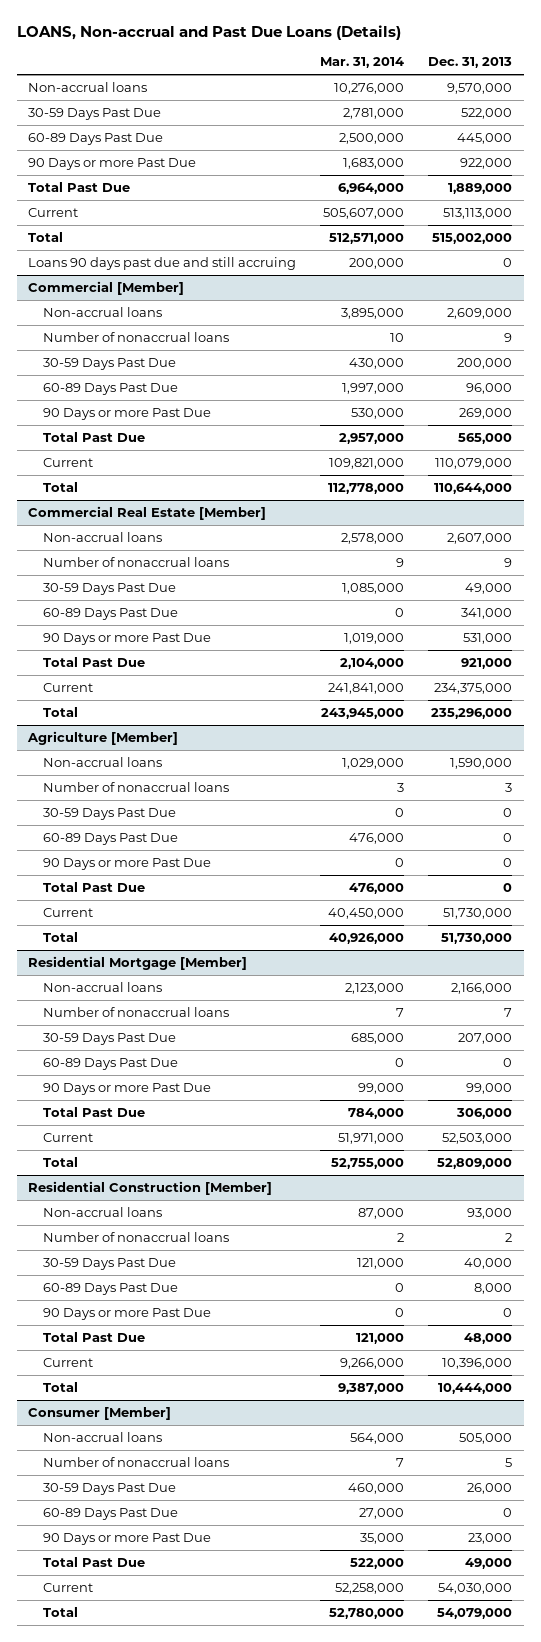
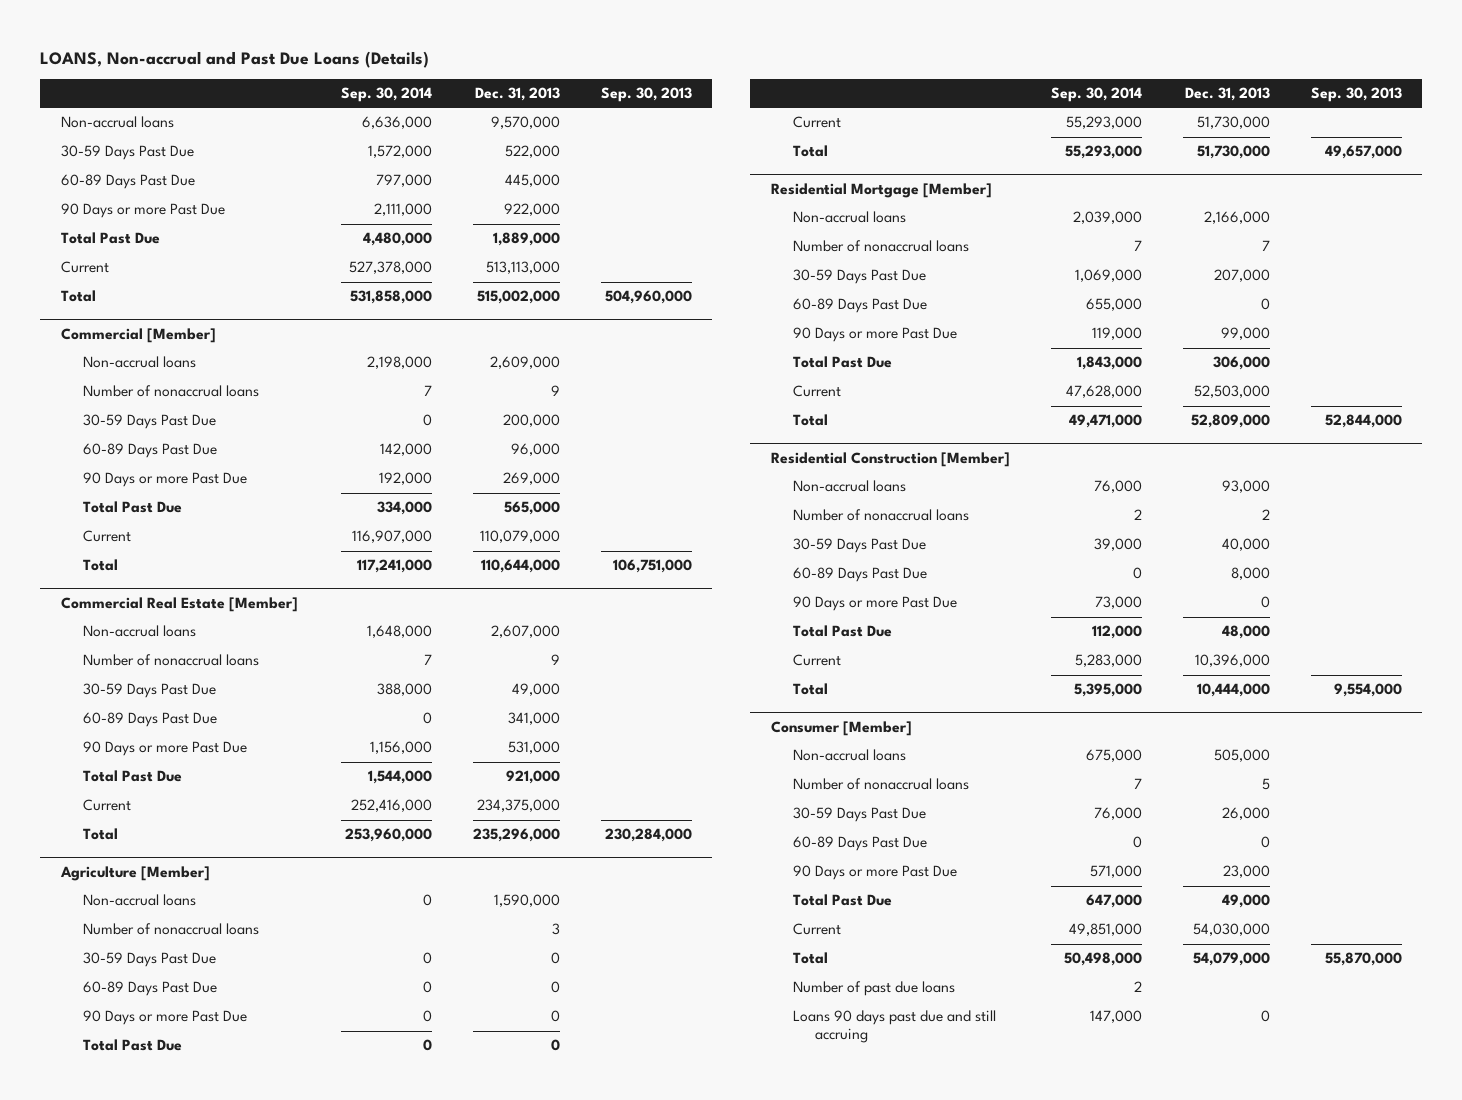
- | Mar. 31, 2014 | Dec. 31, 2013
+ | Sep. 30, 2014 | Dec. 31, 2013 | Sep. 30, 2013
- Loans 90 days past due and still accruing | 200,000 | 0
@ Consumer [Member]
+ Number of past due loans | 2 | |
+ Loans 90 days past due and still accruing | 147,000 | 0 |

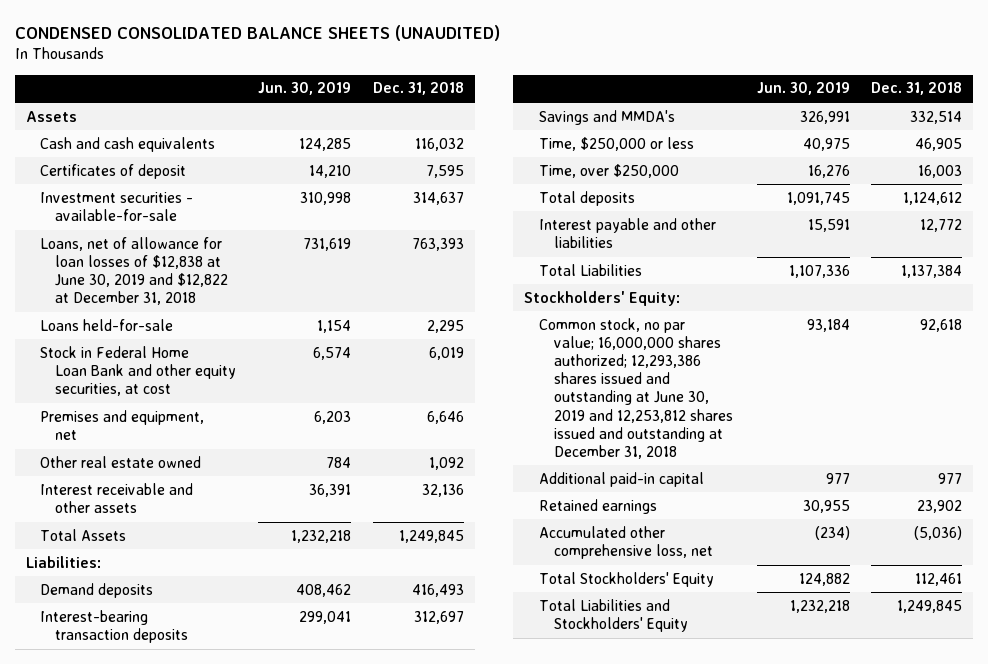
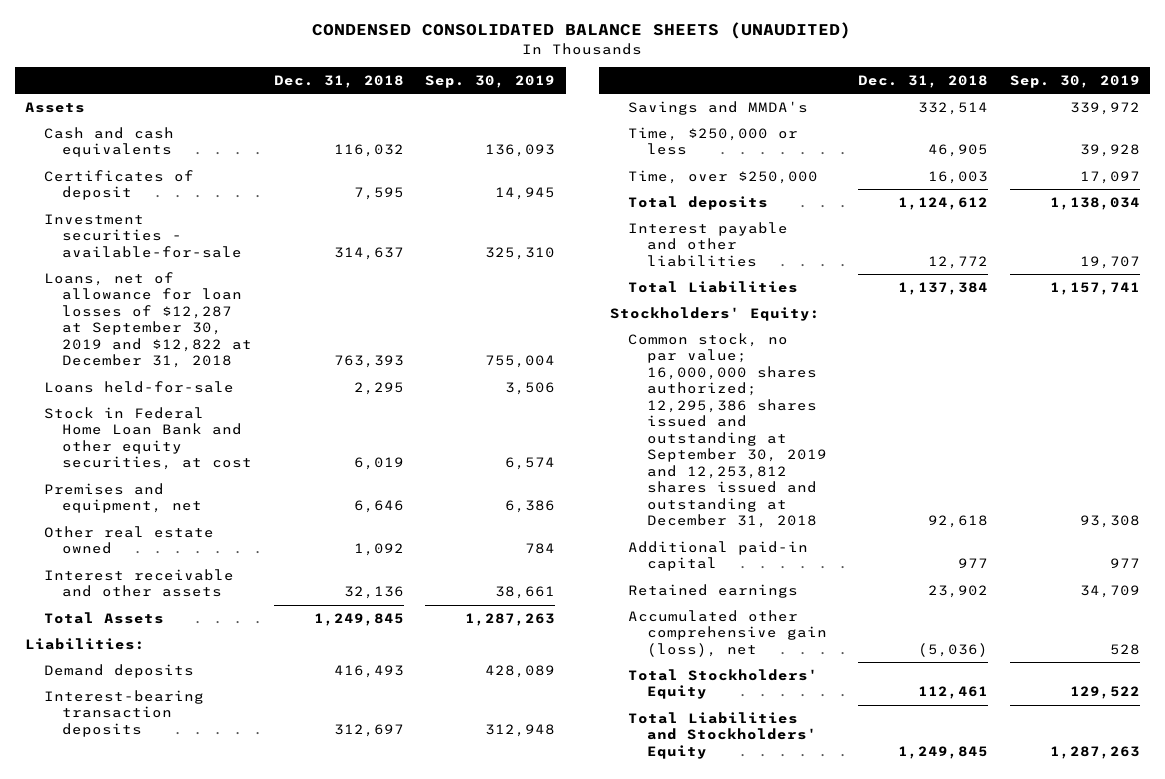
- | Jun. 30, 2019 | Dec. 31, 2018
+ | Dec. 31, 2018 | Sep. 30, 2019
- Loans, net of allowance for loan losses of $12,838 at June 30, 2019 and $12,822 at December 31, 2018 | 731,619 | 763,393
+ Loans, net of allowance for loan losses of $12,287 at September 30, 2019 and $12,822 at December 31, 2018 | 763,393 | 755,004
- Common stock, no par value; 16,000,000 shares authorized; 12,293,386 shares issued and outstanding at June 30, 2019 and 12,253,812 shares issued and outstanding at December 31, 2018 | 93,184 | 92,618
+ Common stock, no par value; 16,000,000 shares authorized; 12,295,386 shares issued and outstanding at September 30, 2019 and 12,253,812 shares issued and outstanding at December 31, 2018 | 92,618 | 93,308
- Accumulated other comprehensive loss, net | (234) | (5,036)
+ Accumulated other comprehensive gain (loss), net | (5,036) | 528

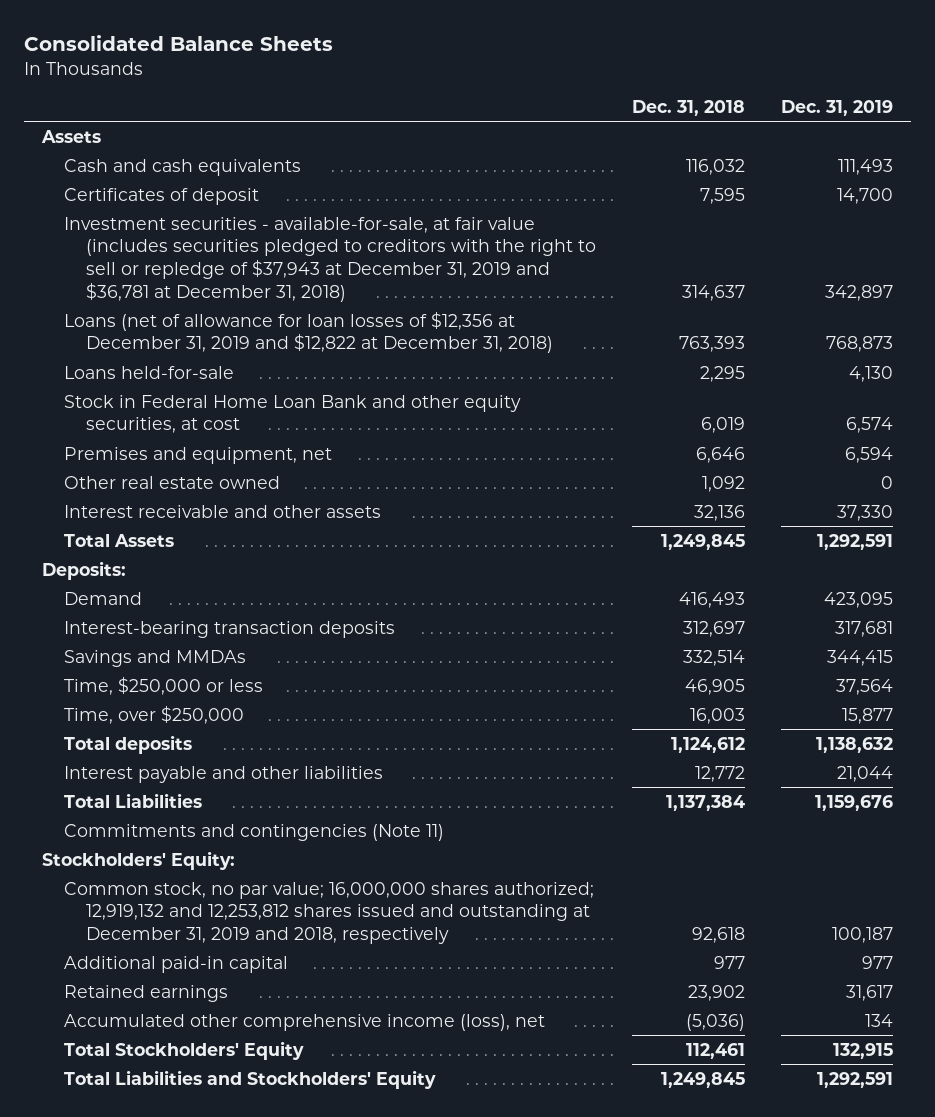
- CONDENSED CONSOLIDATED BALANCE SHEETS (UNAUDITED)
+ Consolidated Balance Sheets
- | Dec. 31, 2018 | Sep. 30, 2019
+ | Dec. 31, 2018 | Dec. 31, 2019
- Investment securities - available-for-sale | 314,637 | 325,310
- Loans, net of allowance for loan losses of $12,287 at September 30, 2019 and $12,822 at December 31, 2018 | 763,393 | 755,004
+ Investment securities - available-for-sale, at fair value (includes securities pledged to creditors with the right to sell or repledge of $37,943 at December 31, 2019 and $36,781 at December 31, 2018) | 314,637 | 342,897
+ Loans (net of allowance for loan losses of $12,356 at December 31, 2019 and $12,822 at December 31, 2018) | 763,393 | 768,873
- Liabilities:
- Demand deposits | 416,493 | 428,089
+ Deposits:
+ Demand | 416,493 | 423,095
- Savings and MMDA's | 332,514 | 339,972
+ Savings and MMDAs | 332,514 | 344,415
+ Commitments and contingencies (Note 11)
- Common stock, no par value; 16,000,000 shares authorized; 12,295,386 shares issued and outstanding at September 30, 2019 and 12,253,812 shares issued and outstanding at December 31, 2018 | 92,618 | 93,308
+ Common stock, no par value; 16,000,000 shares authorized; 12,919,132 and 12,253,812 shares issued and outstanding at December 31, 2019 and 2018, respectively | 92,618 | 100,187
- Accumulated other comprehensive gain (loss), net | (5,036) | 528
+ Accumulated other comprehensive income (loss), net | (5,036) | 134

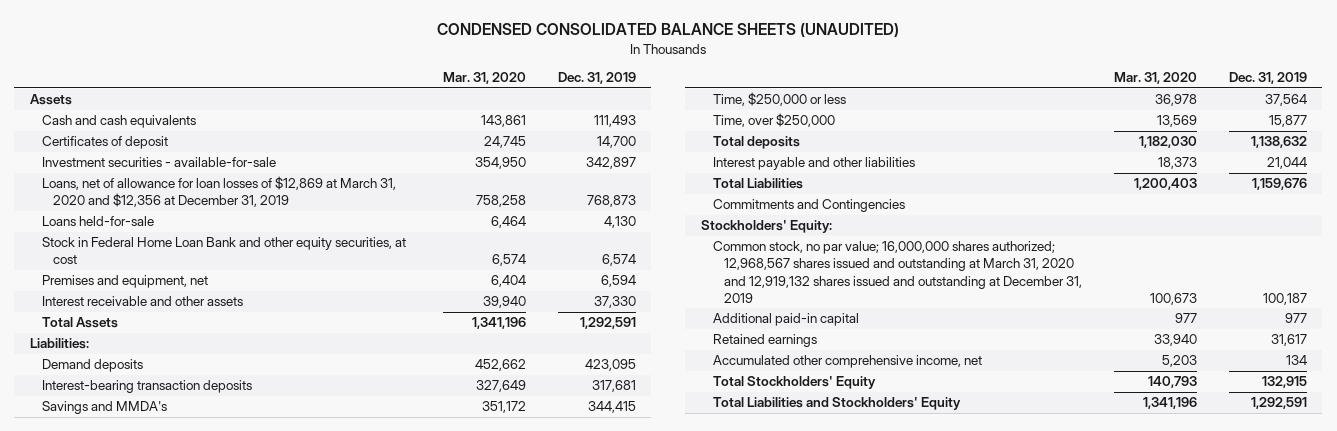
- Consolidated Balance Sheets
+ CONDENSED CONSOLIDATED BALANCE SHEETS (UNAUDITED)
- | Dec. 31, 2018 | Dec. 31, 2019
+ | Mar. 31, 2020 | Dec. 31, 2019
- Investment securities - available-for-sale, at fair value (includes securities pledged to creditors with the right to sell or repledge of $37,943 at December 31, 2019 and $36,781 at December 31, 2018) | 314,637 | 342,897
- Loans (net of allowance for loan losses of $12,356 at December 31, 2019 and $12,822 at December 31, 2018) | 763,393 | 768,873
+ Investment securities - available-for-sale | 354,950 | 342,897
+ Loans, net of allowance for loan losses of $12,869 at March 31, 2020 and $12,356 at December 31, 2019 | 758,258 | 768,873
- Other real estate owned | 1,092 | 0
- Deposits:
- Demand | 416,493 | 423,095
+ Liabilities:
+ Demand deposits | 452,662 | 423,095
- Savings and MMDAs | 332,514 | 344,415
+ Savings and MMDA's | 351,172 | 344,415
- Commitments and contingencies (Note 11)
+ Commitments and Contingencies
- Common stock, no par value; 16,000,000 shares authorized; 12,919,132 and 12,253,812 shares issued and outstanding at December 31, 2019 and 2018, respectively | 92,618 | 100,187
+ Common stock, no par value; 16,000,000 shares authorized; 12,968,567 shares issued and outstanding at March 31, 2020 and 12,919,132 shares issued and outstanding at December 31, 2019 | 100,673 | 100,187
- Accumulated other comprehensive income (loss), net | (5,036) | 134
+ Accumulated other comprehensive income, net | 5,203 | 134

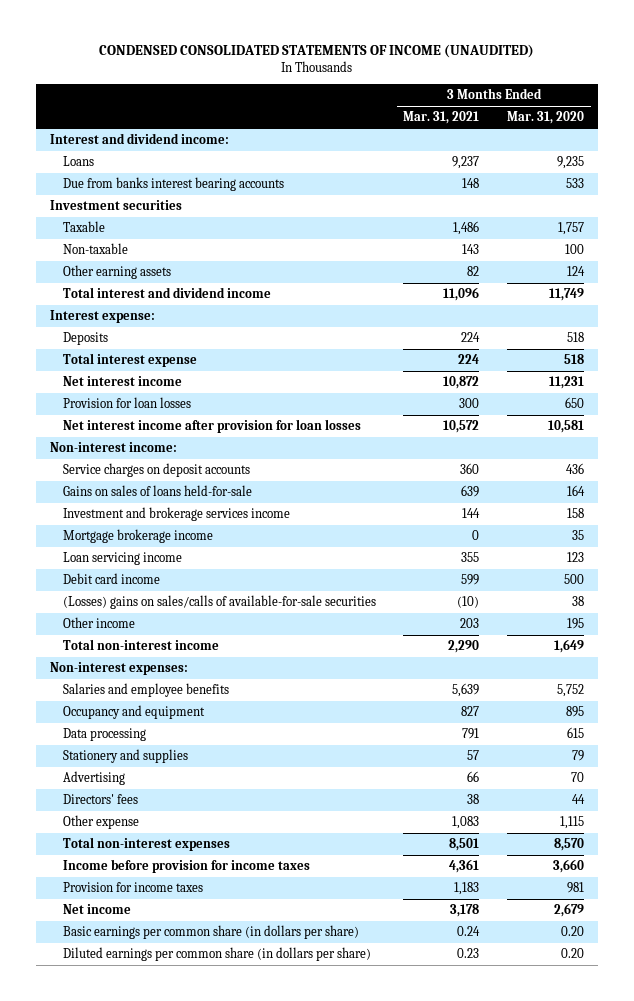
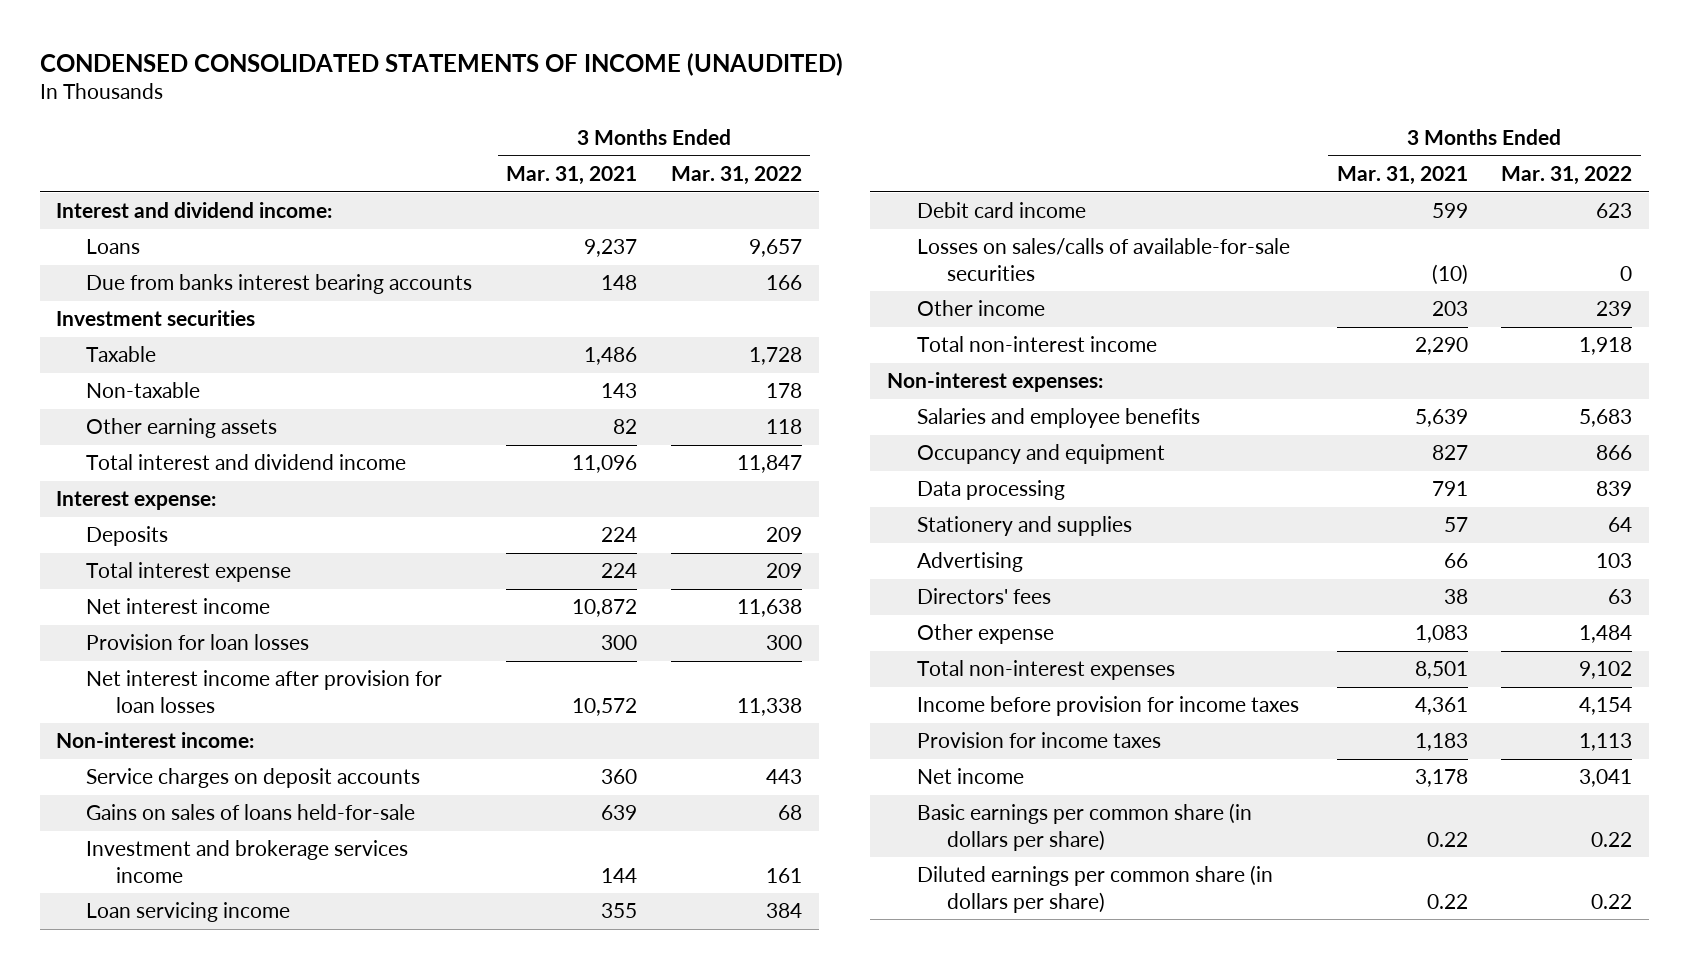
- | 3 Months Ended Mar. 31, 2021 | 3 Months Ended Mar. 31, 2020
+ | 3 Months Ended Mar. 31, 2021 | 3 Months Ended Mar. 31, 2022
- Mortgage brokerage income | 0 | 35
- (Losses) gains on sales/calls of available-for-sale securities | (10) | 38
+ Losses on sales/calls of available-for-sale securities | (10) | 0
- Basic earnings per common share (in dollars per share) | 0.24 | 0.20
- Diluted earnings per common share (in dollars per share) | 0.23 | 0.20
+ Basic earnings per common share (in dollars per share) | 0.22 | 0.22
+ Diluted earnings per common share (in dollars per share) | 0.22 | 0.22

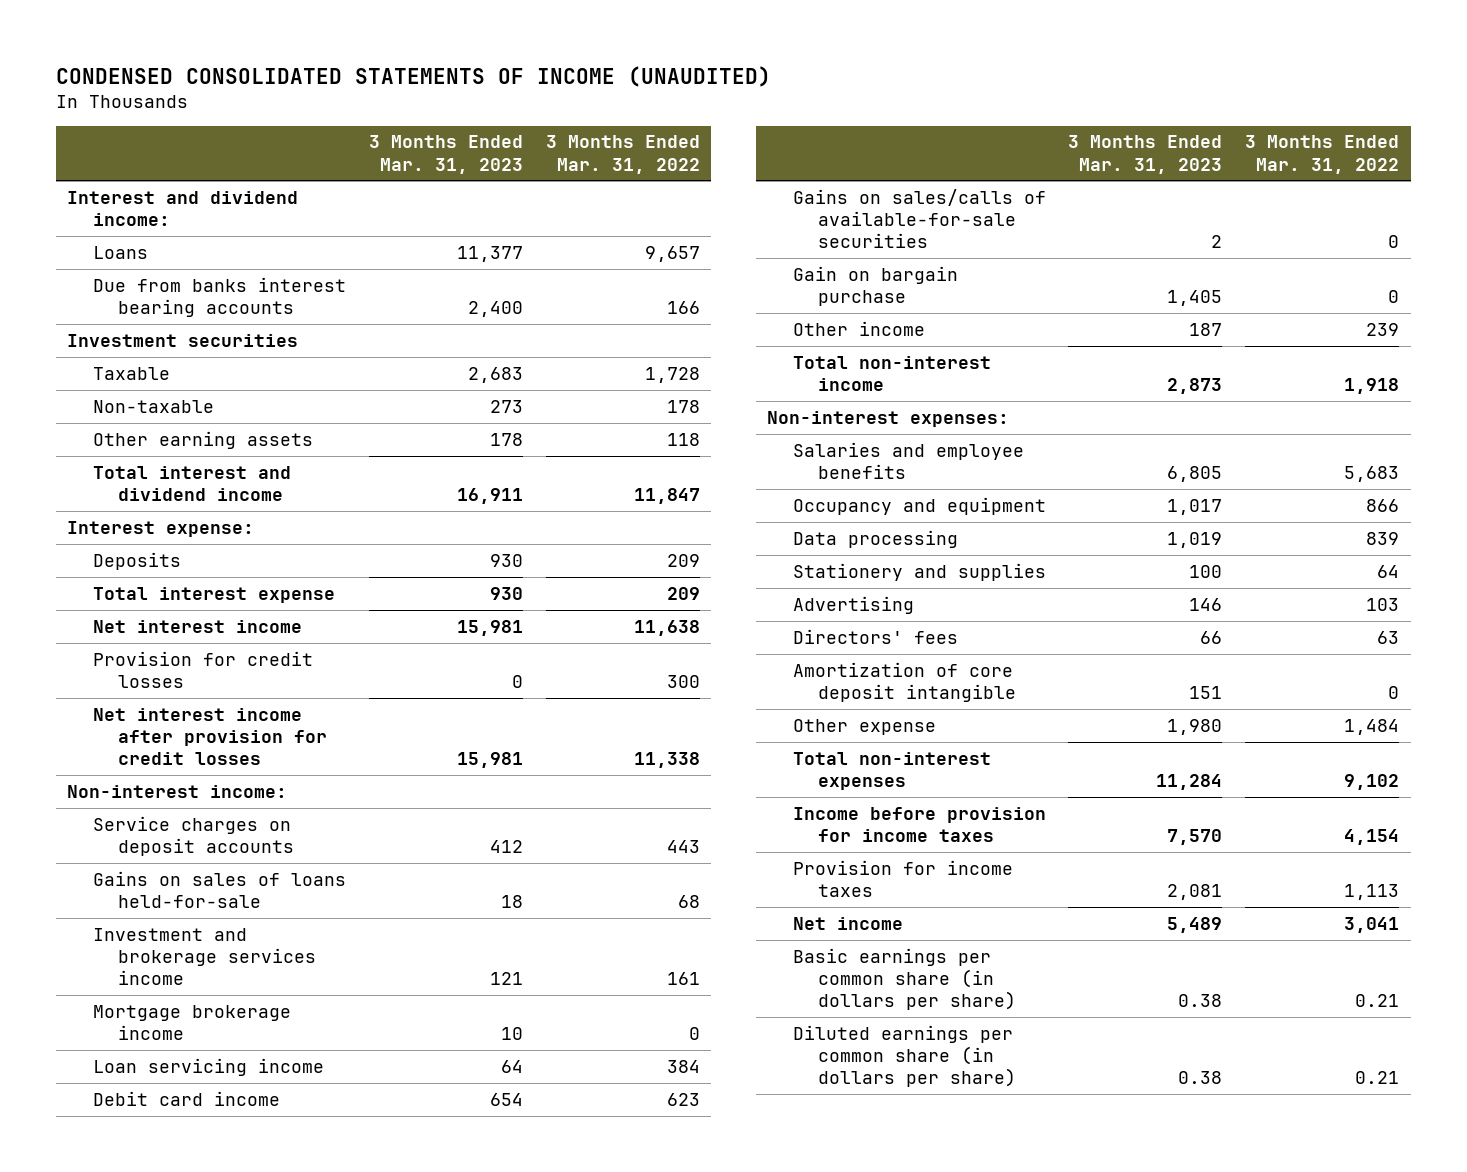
- | 3 Months Ended Mar. 31, 2021 | 3 Months Ended Mar. 31, 2022
+ | 3 Months Ended Mar. 31, 2023 | 3 Months Ended Mar. 31, 2022
- Provision for loan losses | 300 | 300
- Net interest income after provision for loan losses | 10,572 | 11,338
+ Provision for credit losses | 0 | 300
+ Net interest income after provision for credit losses | 15,981 | 11,338
+ Mortgage brokerage income | 10 | 0
- Losses on sales/calls of available-for-sale securities | (10) | 0
+ Gains on sales/calls of available-for-sale securities | 2 | 0
+ Gain on bargain purchase | 1,405 | 0
+ Amortization of core deposit intangible | 151 | 0
- Basic earnings per common share (in dollars per share) | 0.22 | 0.22
- Diluted earnings per common share (in dollars per share) | 0.22 | 0.22
+ Basic earnings per common share (in dollars per share) | 0.38 | 0.21
+ Diluted earnings per common share (in dollars per share) | 0.38 | 0.21

